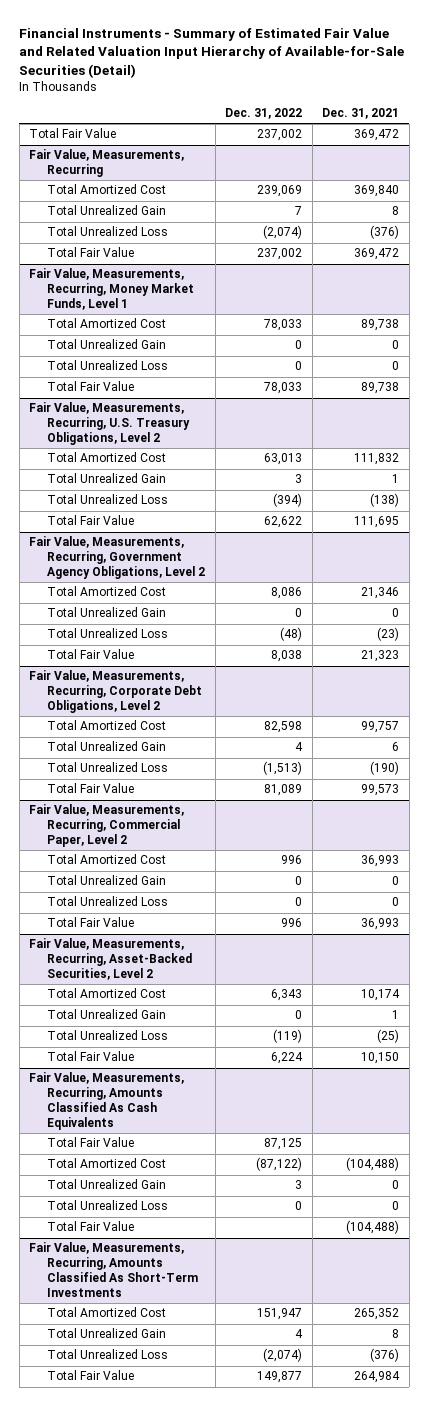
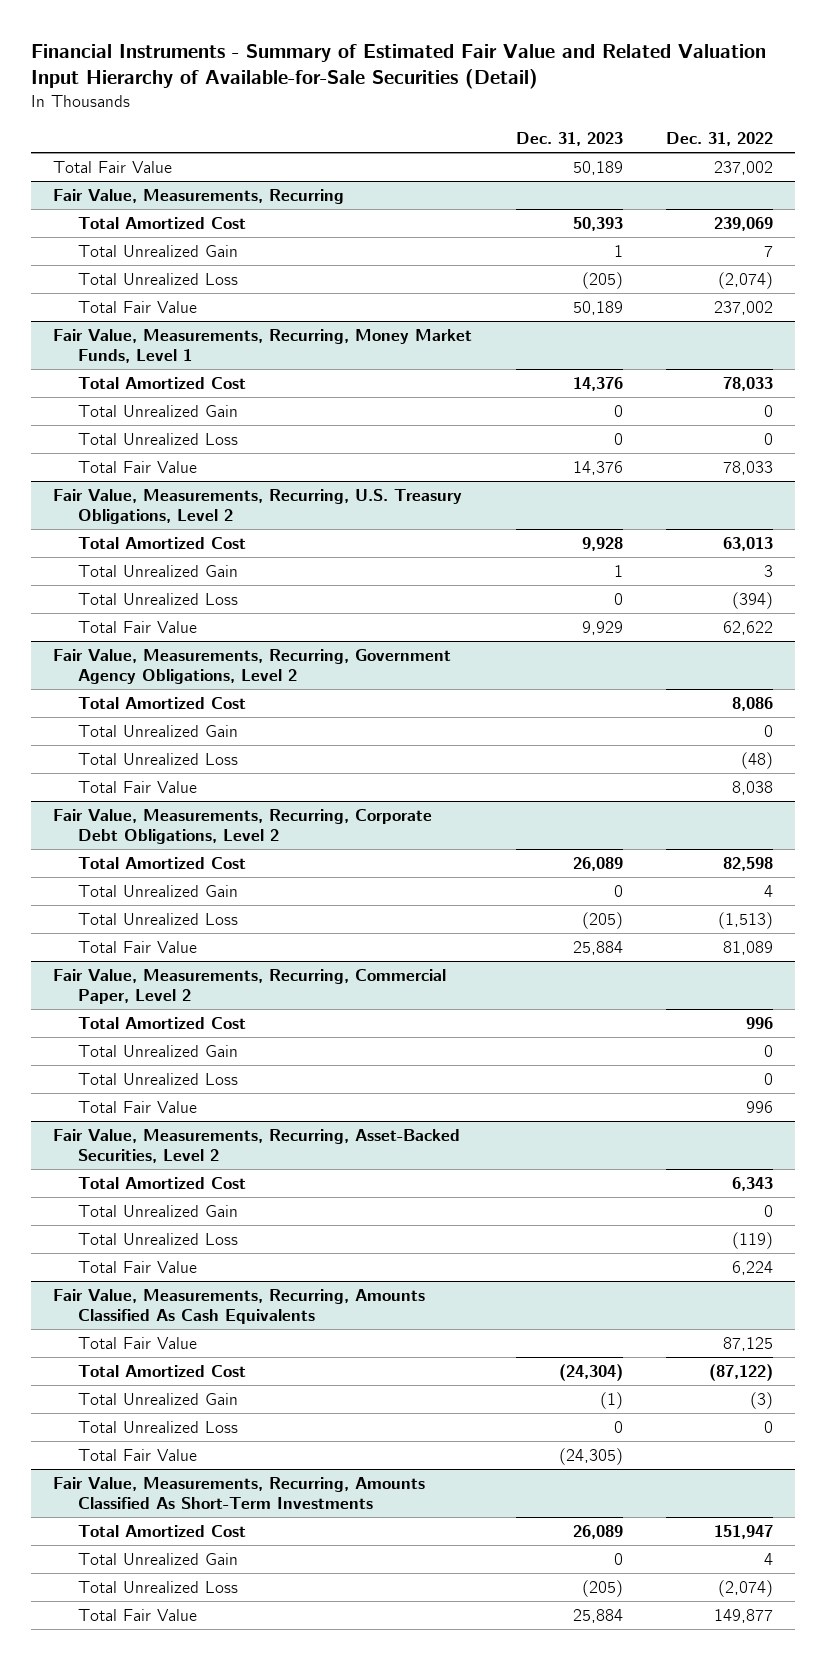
- | Dec. 31, 2022 | Dec. 31, 2021
+ | Dec. 31, 2023 | Dec. 31, 2022
@ Fair Value, Measurements, Recurring, Amounts Classified As Cash Equivalents
- Total Unrealized Gain | 3 | 0
+ Total Unrealized Gain | (1) | (3)

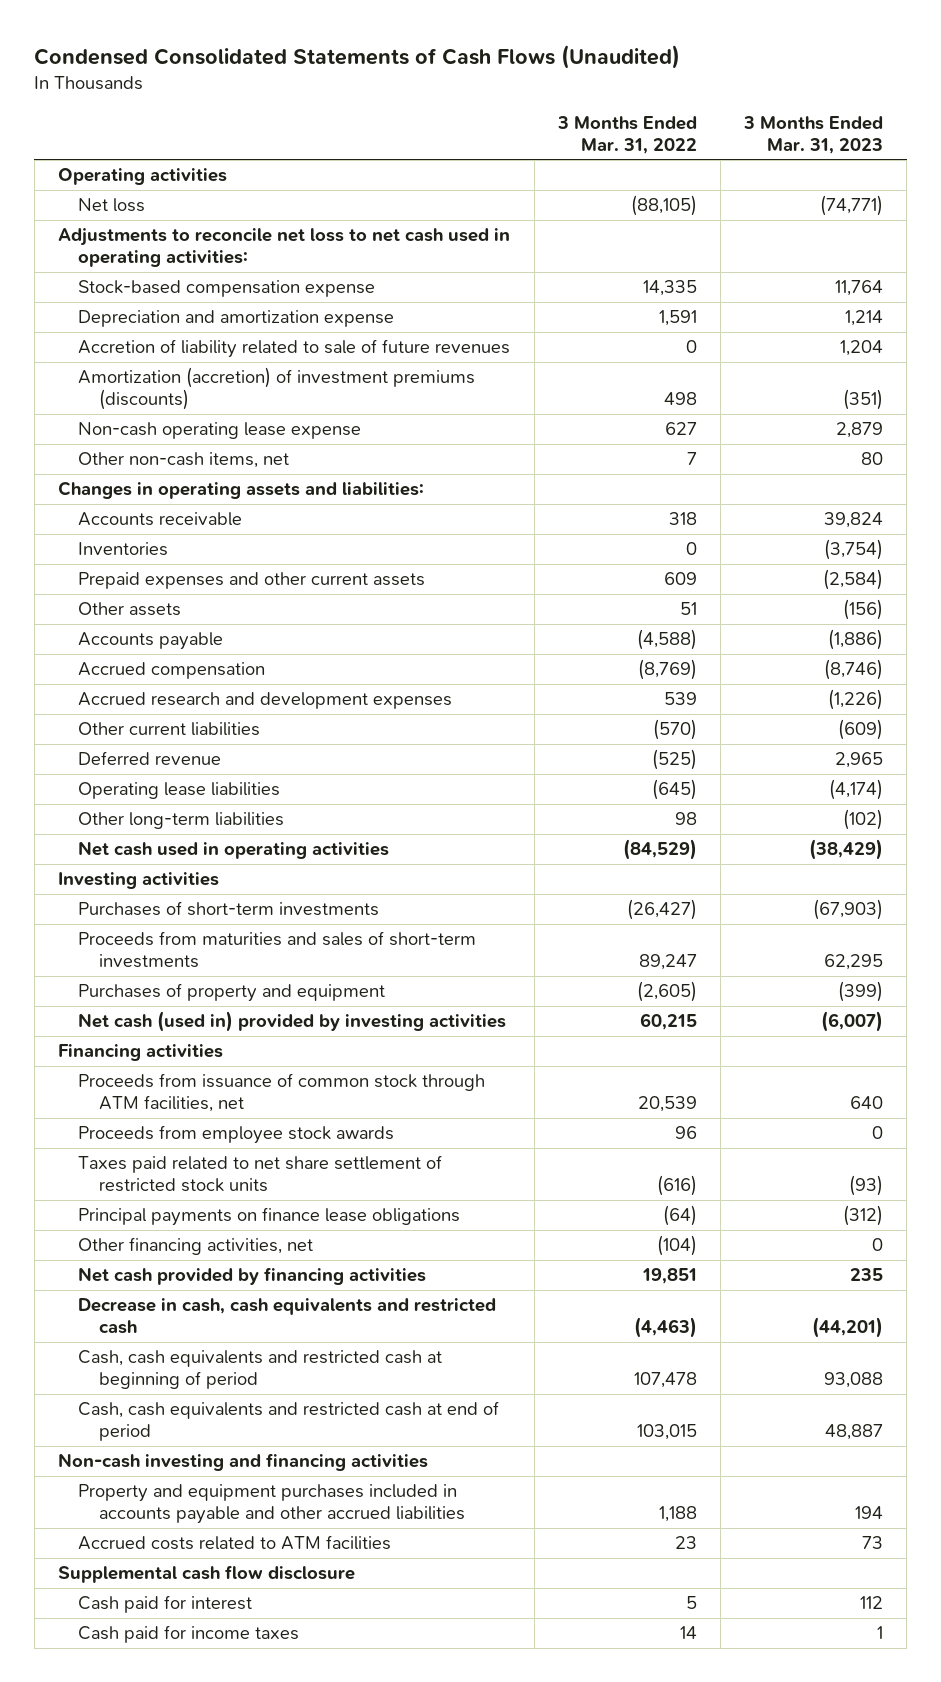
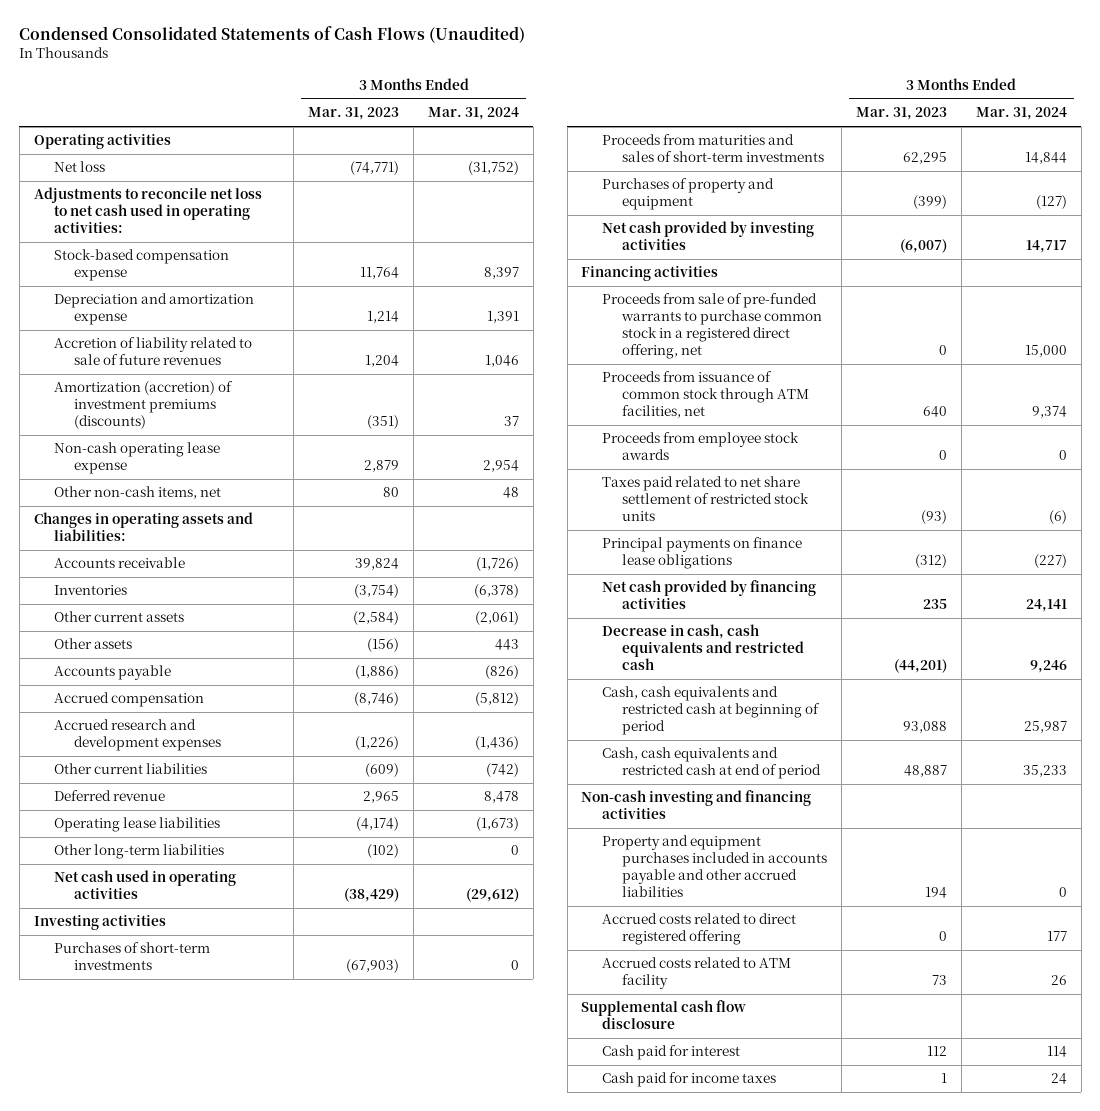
- | 3 Months Ended Mar. 31, 2022 | 3 Months Ended Mar. 31, 2023
+ | 3 Months Ended Mar. 31, 2023 | 3 Months Ended Mar. 31, 2024
- Prepaid expenses and other current assets | 609 | (2,584)
+ Other current assets | (2,584) | (2,061)
- Net cash (used in) provided by investing activities | 60,215 | (6,007)
+ Net cash provided by investing activities | (6,007) | 14,717
+ Proceeds from sale of pre-funded warrants to purchase common stock in a registered direct offering, net | 0 | 15,000
- Other financing activities, net | (104) | 0
- Accrued costs related to ATM facilities | 23 | 73
+ Accrued costs related to direct registered offering | 0 | 177
+ Accrued costs related to ATM facility | 73 | 26

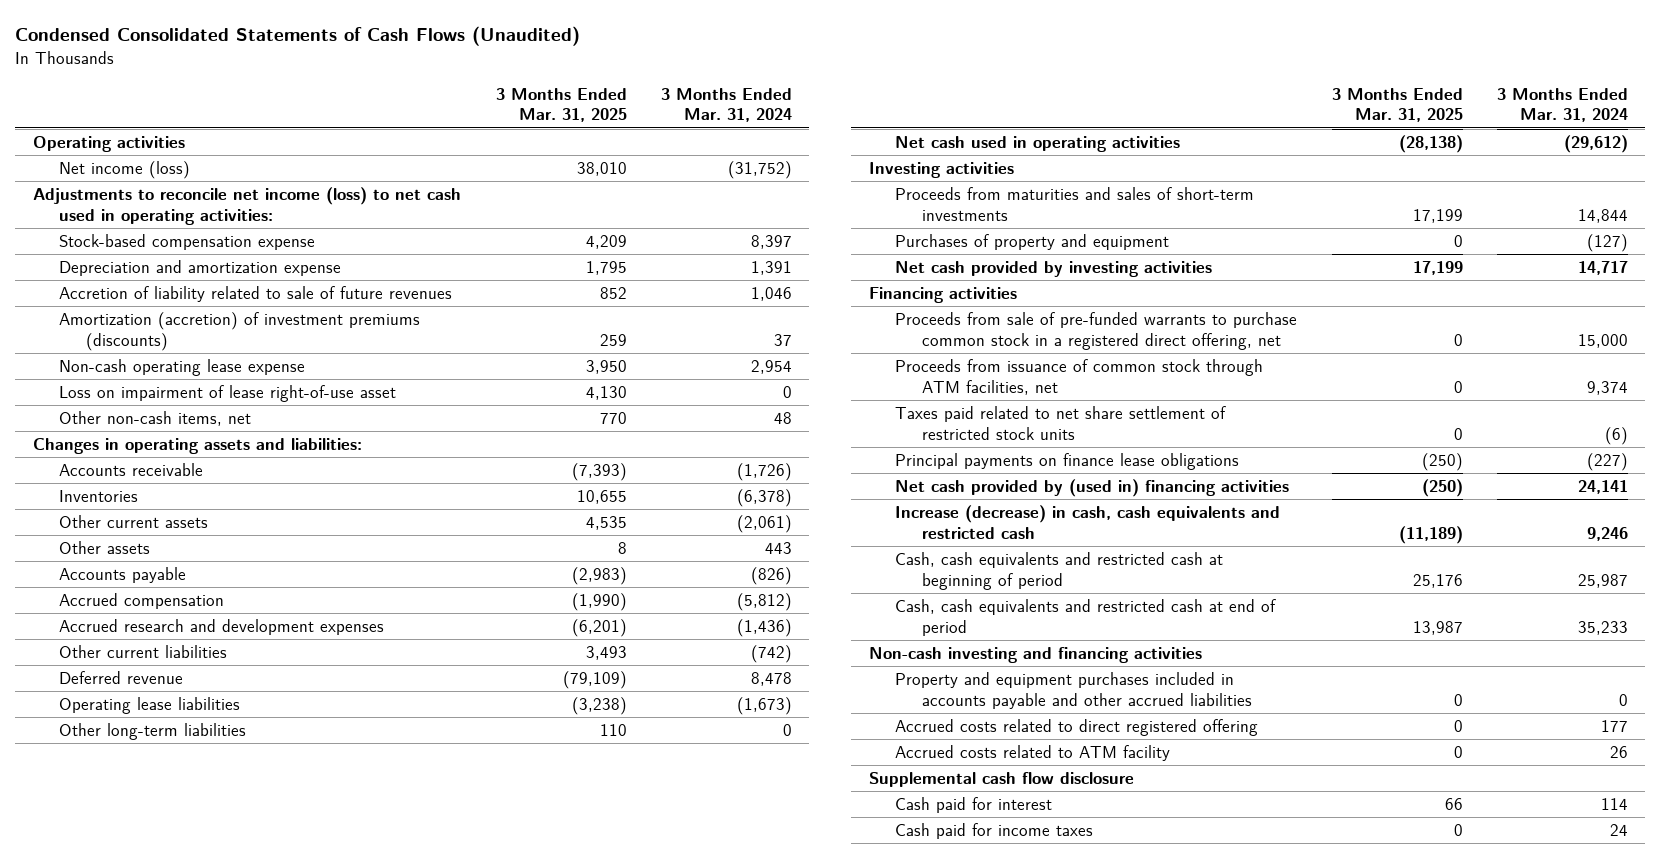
- | 3 Months Ended Mar. 31, 2023 | 3 Months Ended Mar. 31, 2024
+ | 3 Months Ended Mar. 31, 2025 | 3 Months Ended Mar. 31, 2024
- Net loss | (74,771) | (31,752)
- Adjustments to reconcile net loss to net cash used in operating activities:
+ Net income (loss) | 38,010 | (31,752)
+ Adjustments to reconcile net income (loss) to net cash used in operating activities:
+ Loss on impairment of lease right-of-use asset | 4,130 | 0
- Purchases of short-term investments | (67,903) | 0
- Proceeds from employee stock awards | 0 | 0
- Net cash provided by financing activities | 235 | 24,141
- Decrease in cash, cash equivalents and restricted cash | (44,201) | 9,246
+ Net cash provided by (used in) financing activities | (250) | 24,141
+ Increase (decrease) in cash, cash equivalents and restricted cash | (11,189) | 9,246

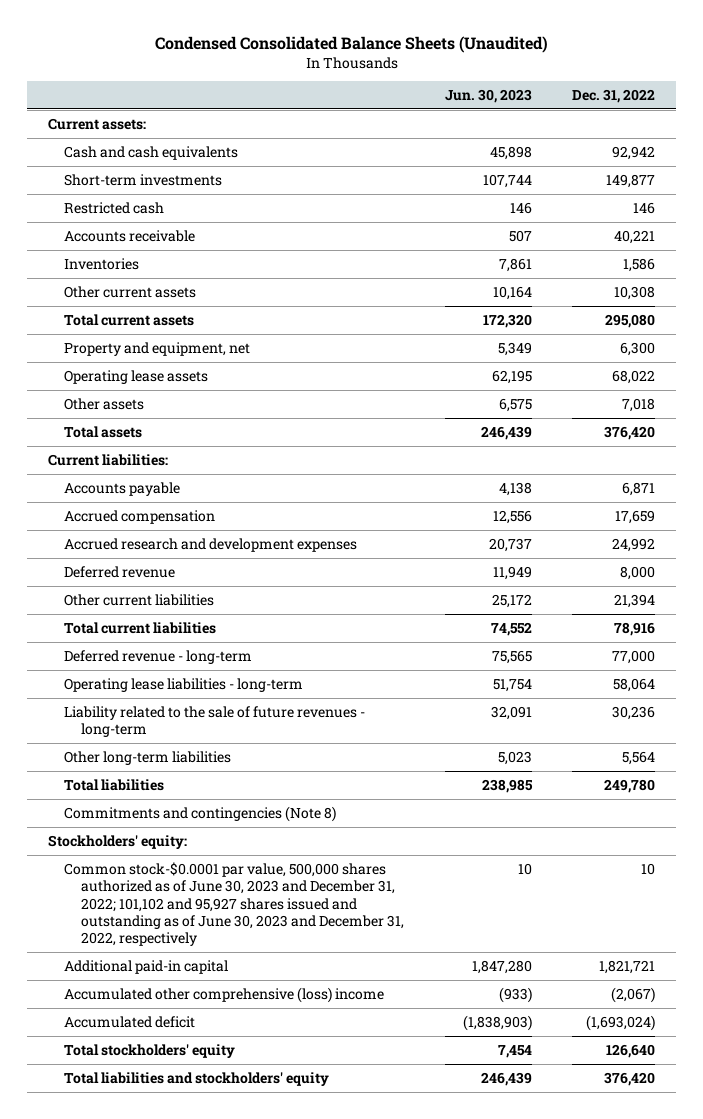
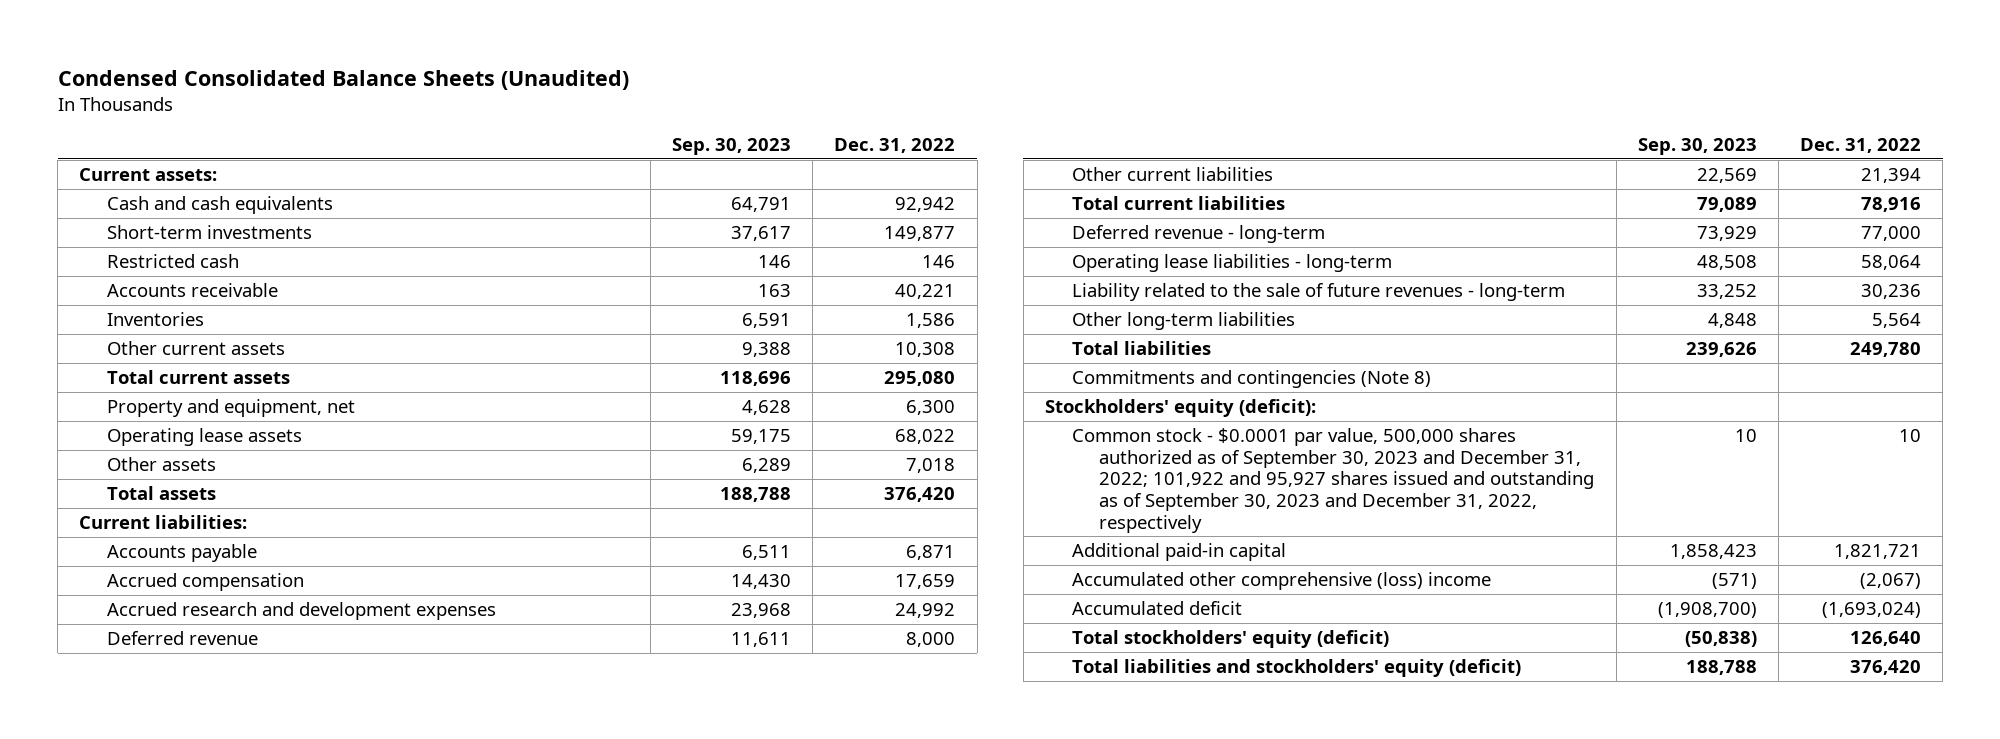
- | Jun. 30, 2023 | Dec. 31, 2022
+ | Sep. 30, 2023 | Dec. 31, 2022
- Stockholders' equity:
- Common stock-$0.0001 par value, 500,000 shares authorized as of June 30, 2023 and December 31, 2022; 101,102 and 95,927 shares issued and outstanding as of June 30, 2023 and December 31, 2022, respectively | 10 | 10
+ Stockholders' equity (deficit):
+ Common stock - $0.0001 par value, 500,000 shares authorized as of September 30, 2023 and December 31, 2022; 101,922 and 95,927 shares issued and outstanding as of September 30, 2023 and December 31, 2022, respectively | 10 | 10
- Total stockholders' equity | 7,454 | 126,640
- Total liabilities and stockholders' equity | 246,439 | 376,420
+ Total stockholders' equity (deficit) | (50,838) | 126,640
+ Total liabilities and stockholders' equity (deficit) | 188,788 | 376,420

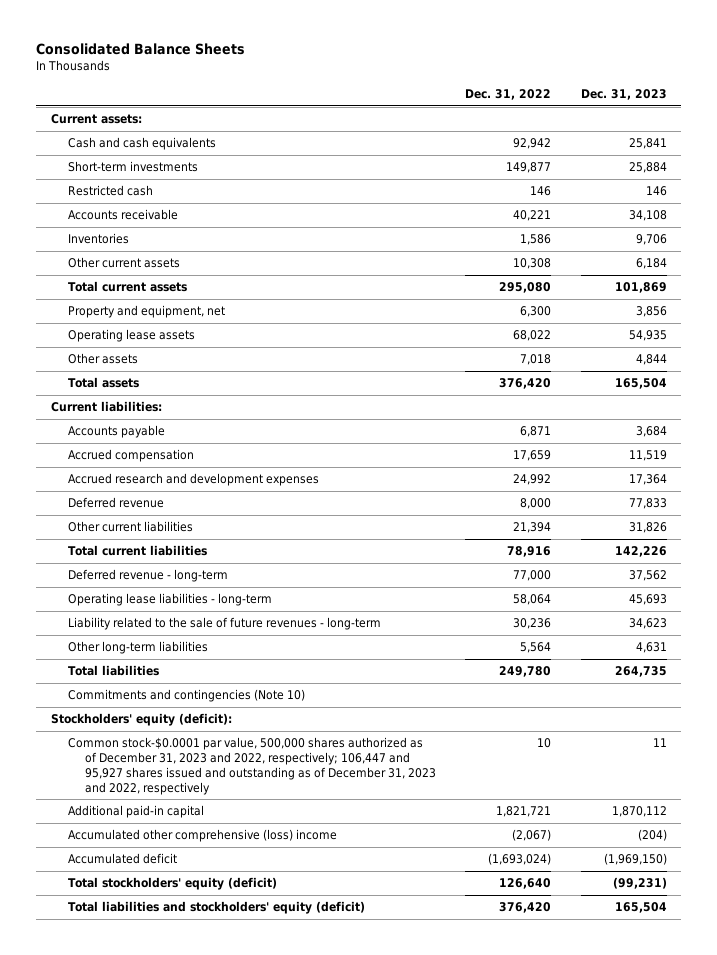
- Condensed Consolidated Balance Sheets (Unaudited)
+ Consolidated Balance Sheets
- | Sep. 30, 2023 | Dec. 31, 2022
+ | Dec. 31, 2022 | Dec. 31, 2023
- Commitments and contingencies (Note 8)
+ Commitments and contingencies (Note 10)
- Common stock - $0.0001 par value, 500,000 shares authorized as of September 30, 2023 and December 31, 2022; 101,922 and 95,927 shares issued and outstanding as of September 30, 2023 and December 31, 2022, respectively | 10 | 10
+ Common stock-$0.0001 par value, 500,000 shares authorized as of December 31, 2023 and 2022, respectively; 106,447 and 95,927 shares issued and outstanding as of December 31, 2023 and 2022, respectively | 10 | 11

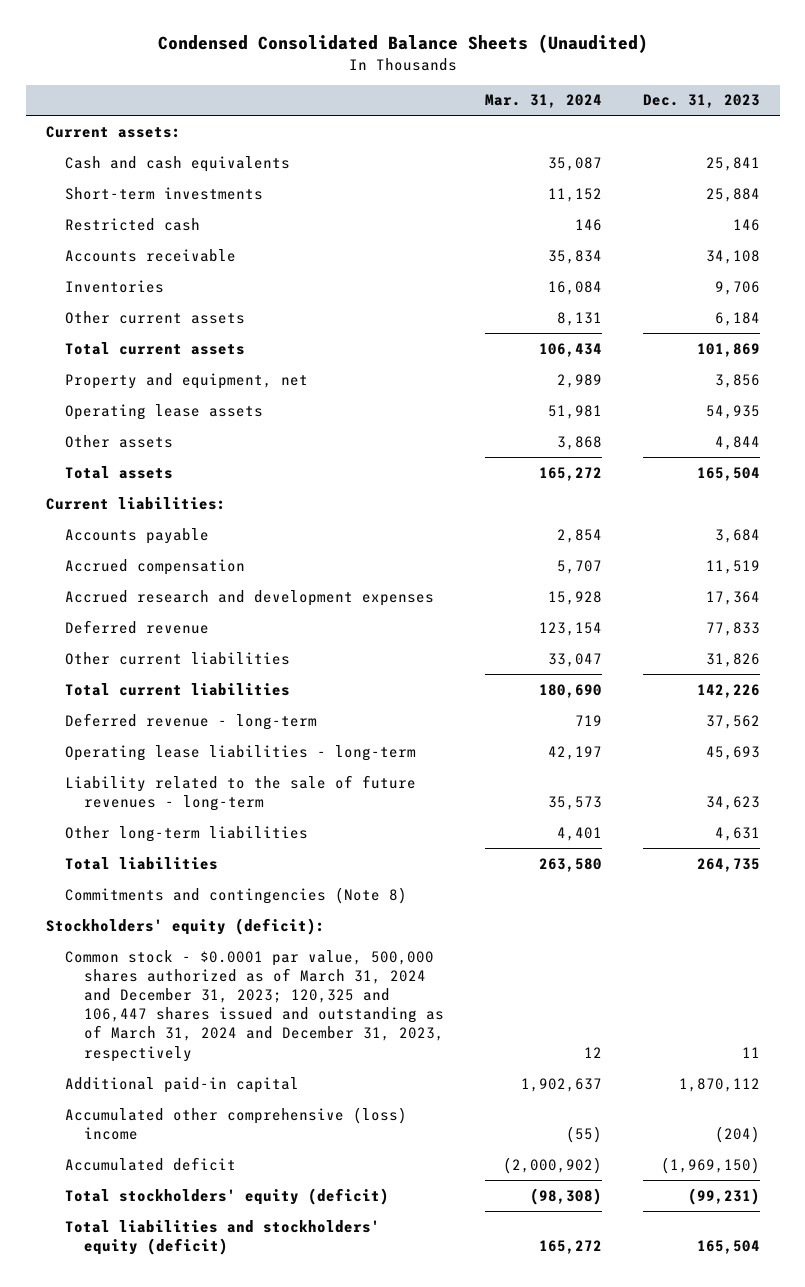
- Consolidated Balance Sheets
+ Condensed Consolidated Balance Sheets (Unaudited)
- | Dec. 31, 2022 | Dec. 31, 2023
+ | Mar. 31, 2024 | Dec. 31, 2023
- Commitments and contingencies (Note 10)
+ Commitments and contingencies (Note 8)
- Common stock-$0.0001 par value, 500,000 shares authorized as of December 31, 2023 and 2022, respectively; 106,447 and 95,927 shares issued and outstanding as of December 31, 2023 and 2022, respectively | 10 | 11
+ Common stock - $0.0001 par value, 500,000 shares authorized as of March 31, 2024 and December 31, 2023; 120,325 and 106,447 shares issued and outstanding as of March 31, 2024 and December 31, 2023, respectively | 12 | 11

